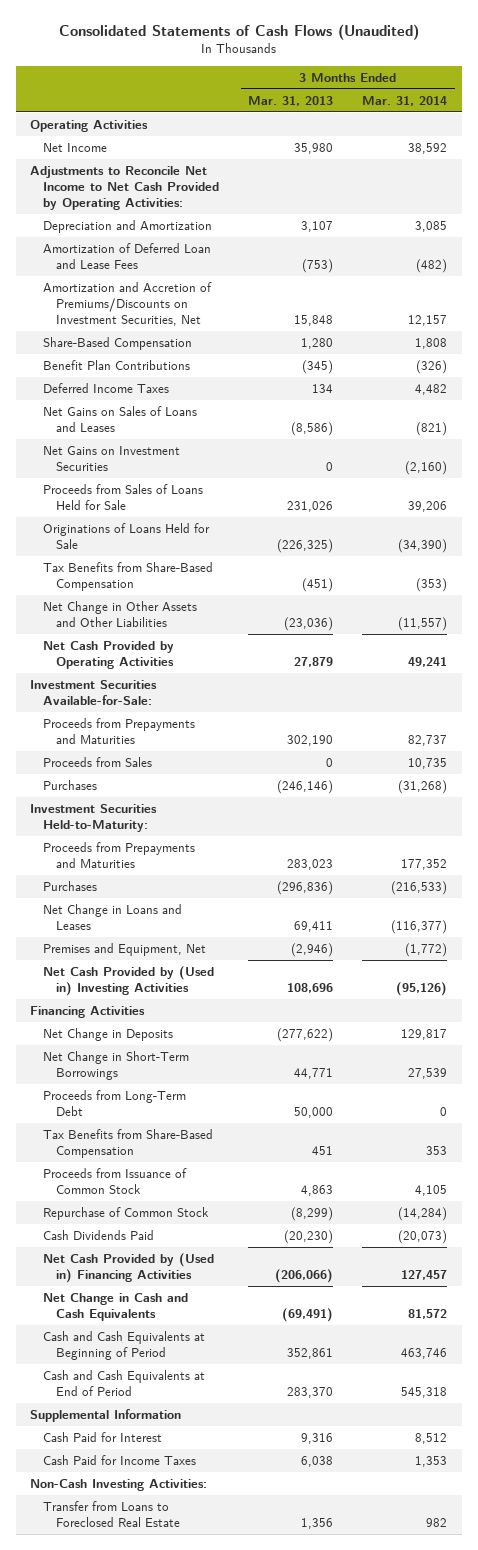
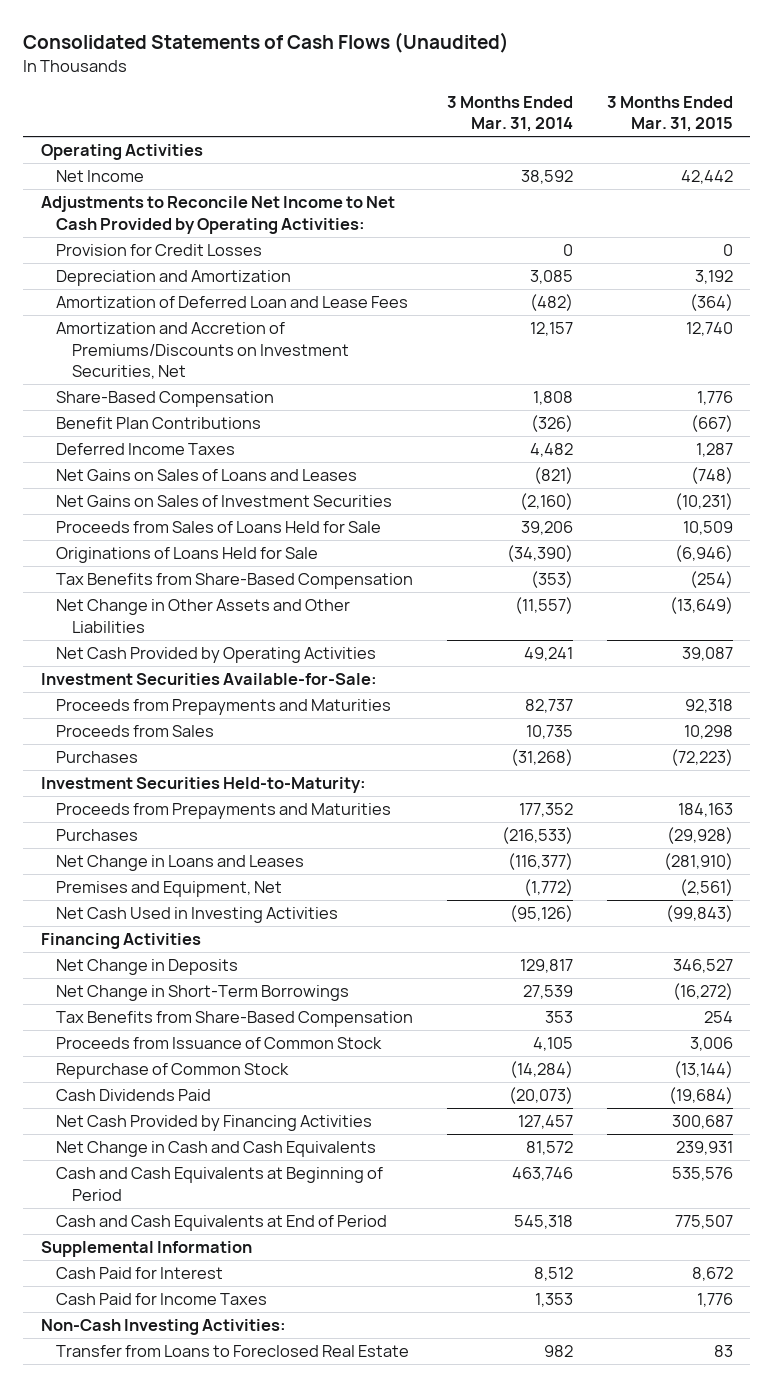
- | 3 Months Ended Mar. 31, 2013 | 3 Months Ended Mar. 31, 2014
+ | 3 Months Ended Mar. 31, 2014 | 3 Months Ended Mar. 31, 2015
+ Provision for Credit Losses | 0 | 0
- Net Gains on Investment Securities | 0 | (2,160)
+ Net Gains on Sales of Investment Securities | (2,160) | (10,231)
- Net Cash Provided by (Used in) Investing Activities | 108,696 | (95,126)
+ Net Cash Used in Investing Activities | (95,126) | (99,843)
- Proceeds from Long-Term Debt | 50,000 | 0
- Net Cash Provided by (Used in) Financing Activities | (206,066) | 127,457
+ Net Cash Provided by Financing Activities | 127,457 | 300,687

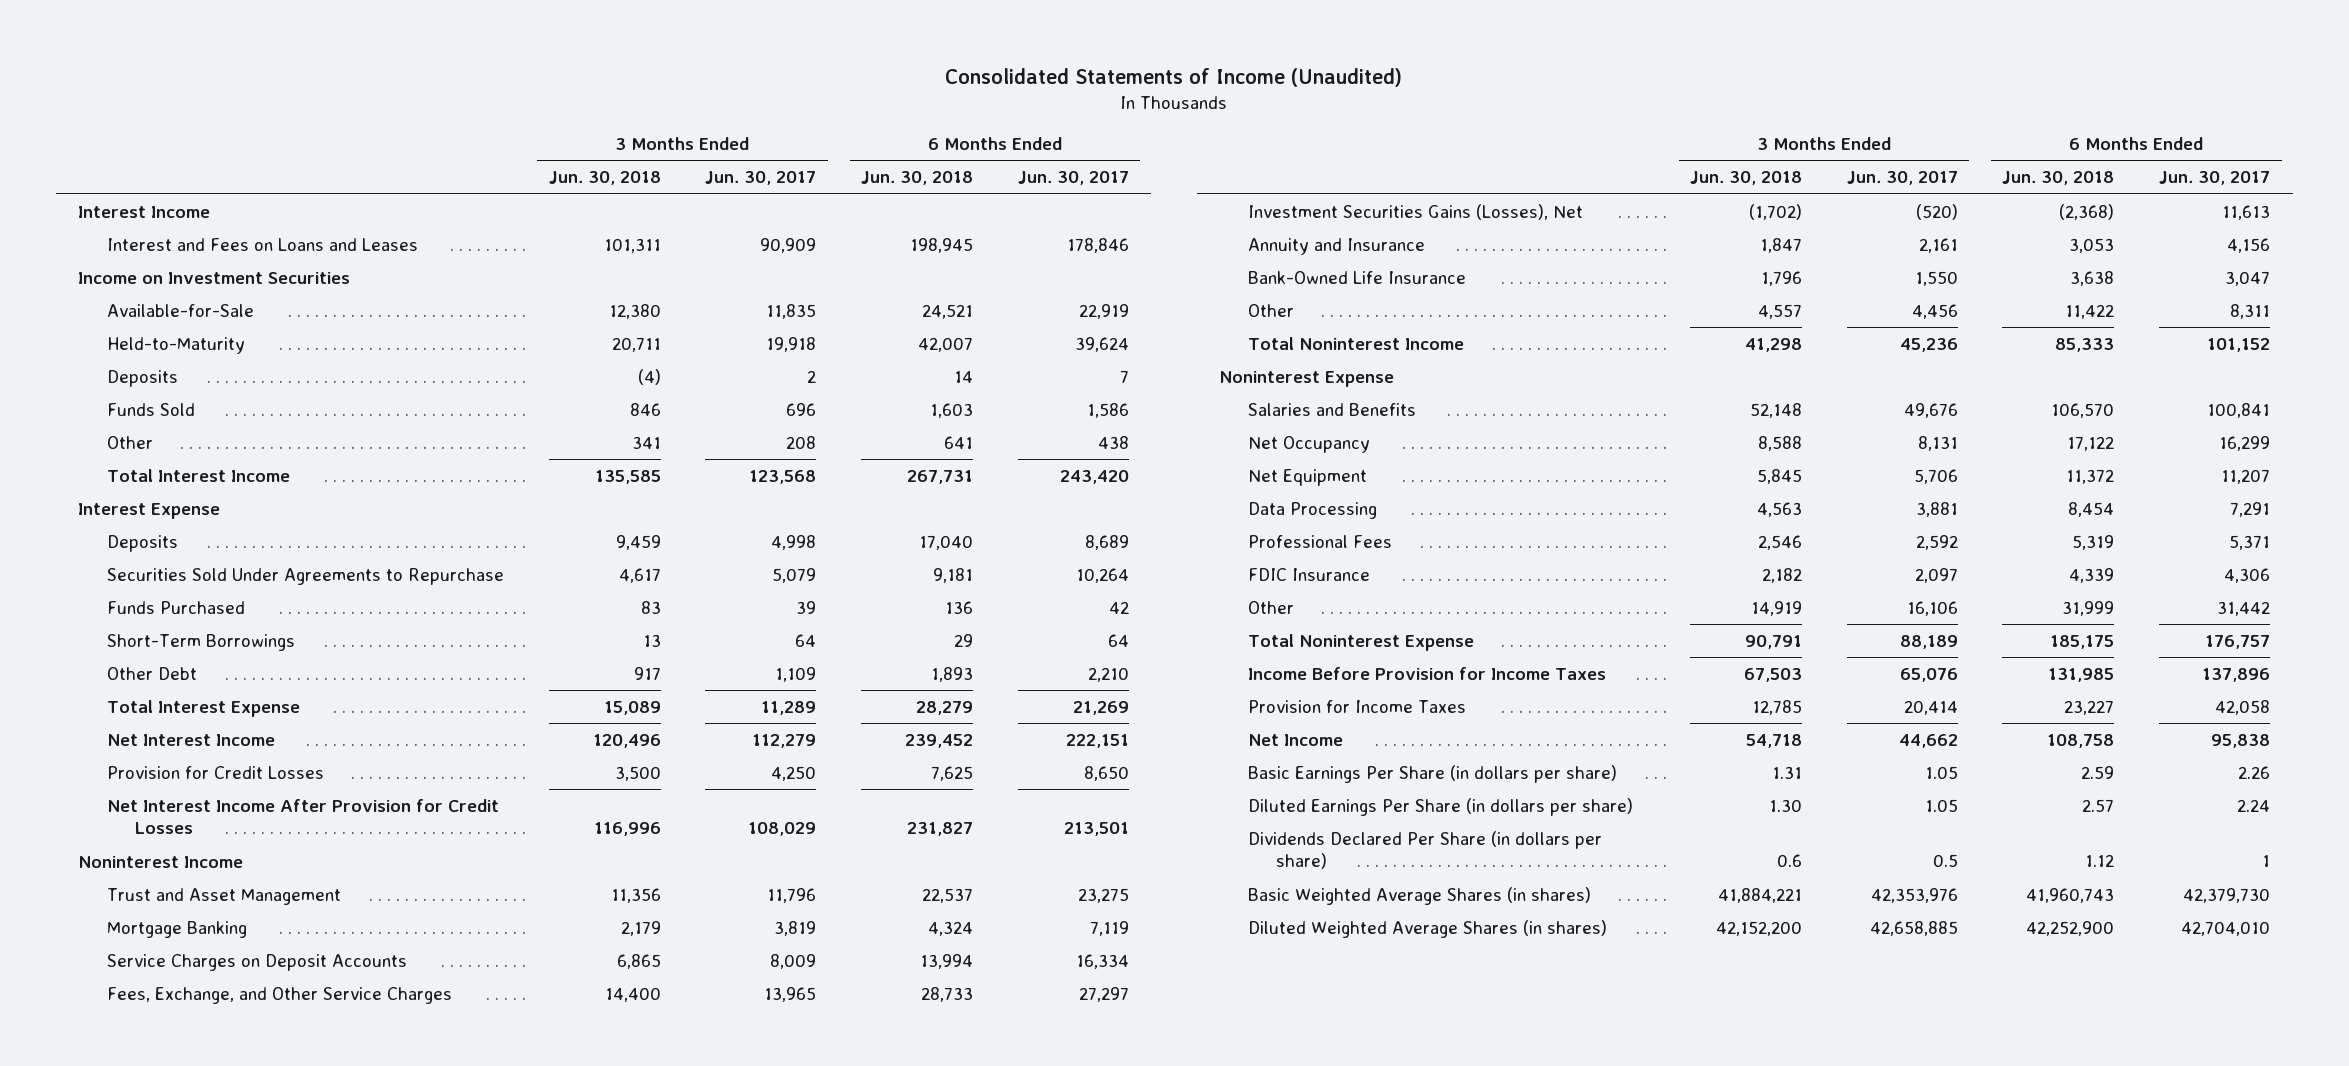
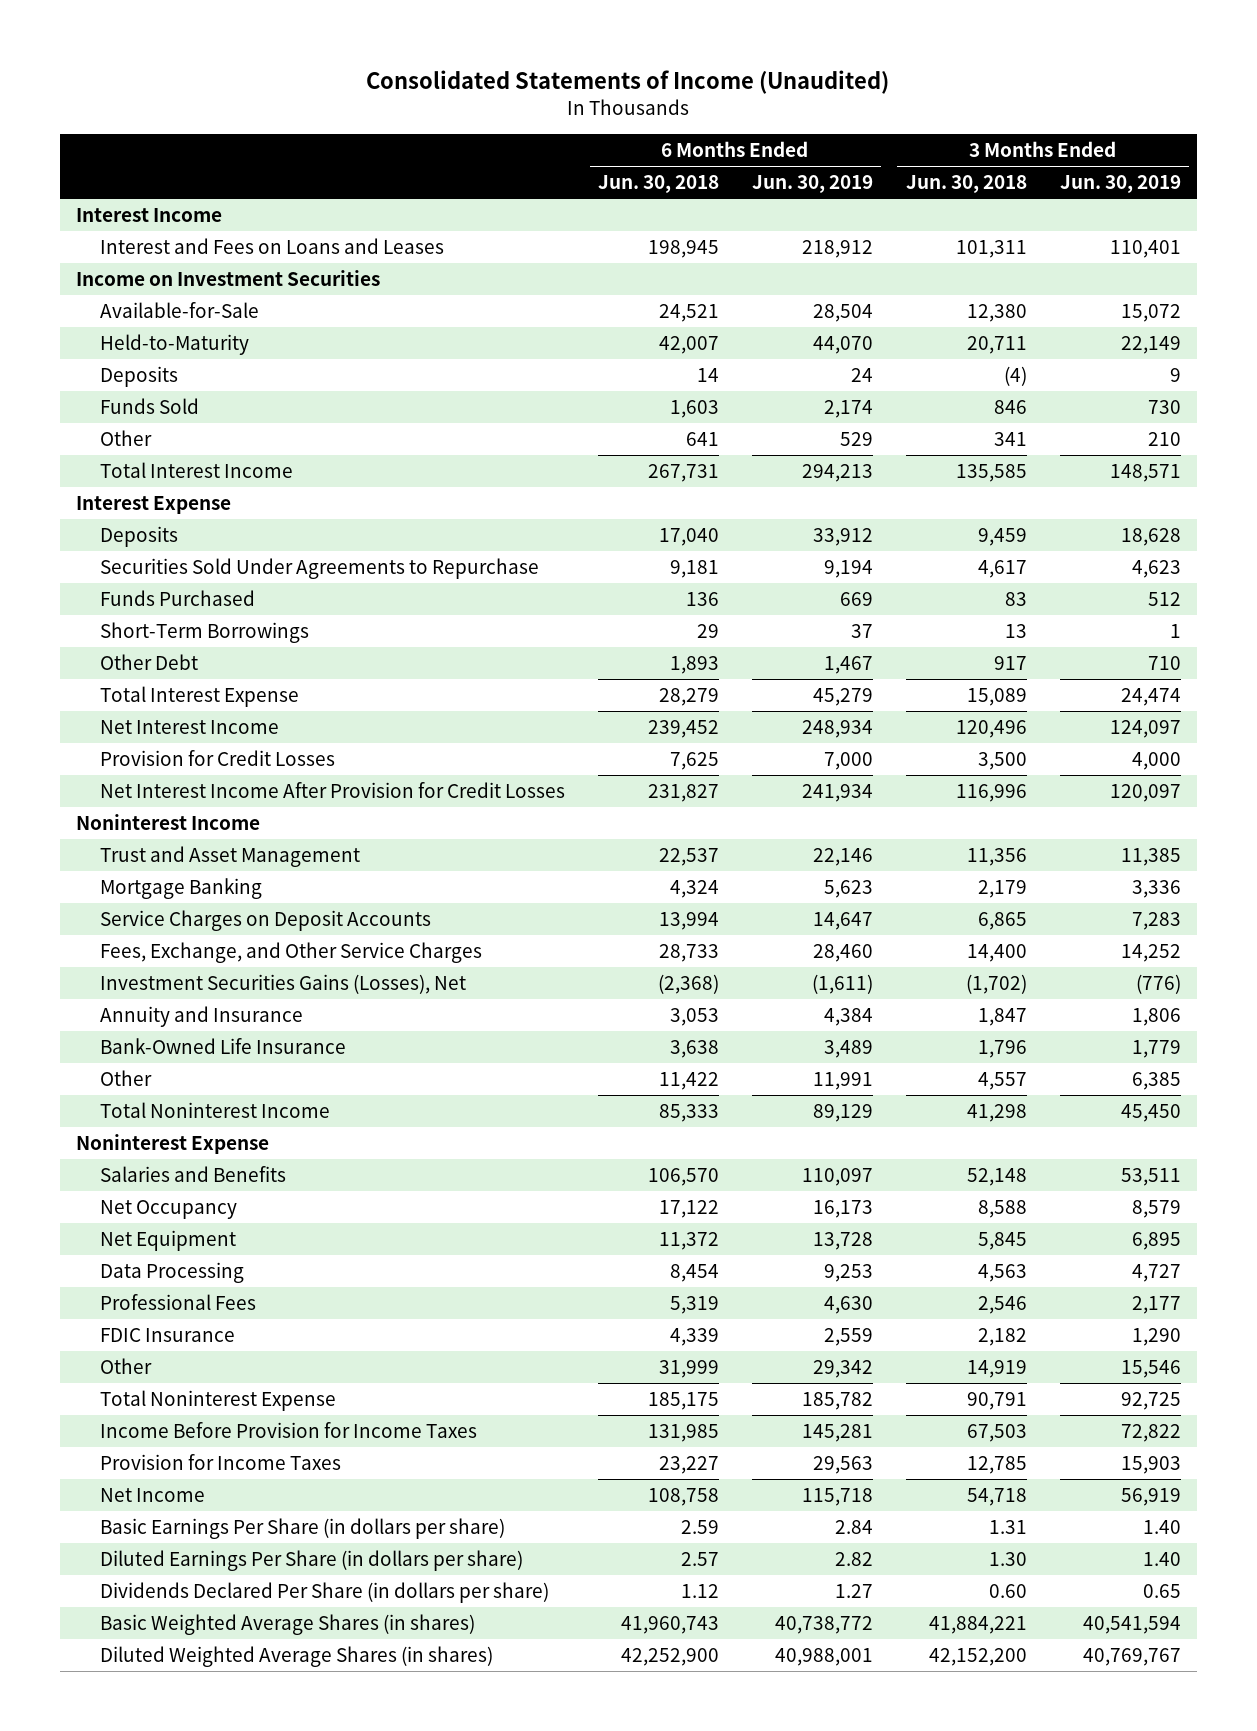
- | 3 Months Ended Jun. 30, 2018 | 3 Months Ended Jun. 30, 2017 | 6 Months Ended Jun. 30, 2018 | 6 Months Ended Jun. 30, 2017
+ | 6 Months Ended Jun. 30, 2018 | 6 Months Ended Jun. 30, 2019 | 3 Months Ended Jun. 30, 2018 | 3 Months Ended Jun. 30, 2019
- Dividends Declared Per Share (in dollars per share) | 0.6 | 0.5 | 1.12 | 1
+ Dividends Declared Per Share (in dollars per share) | 1.12 | 1.27 | 0.60 | 0.65

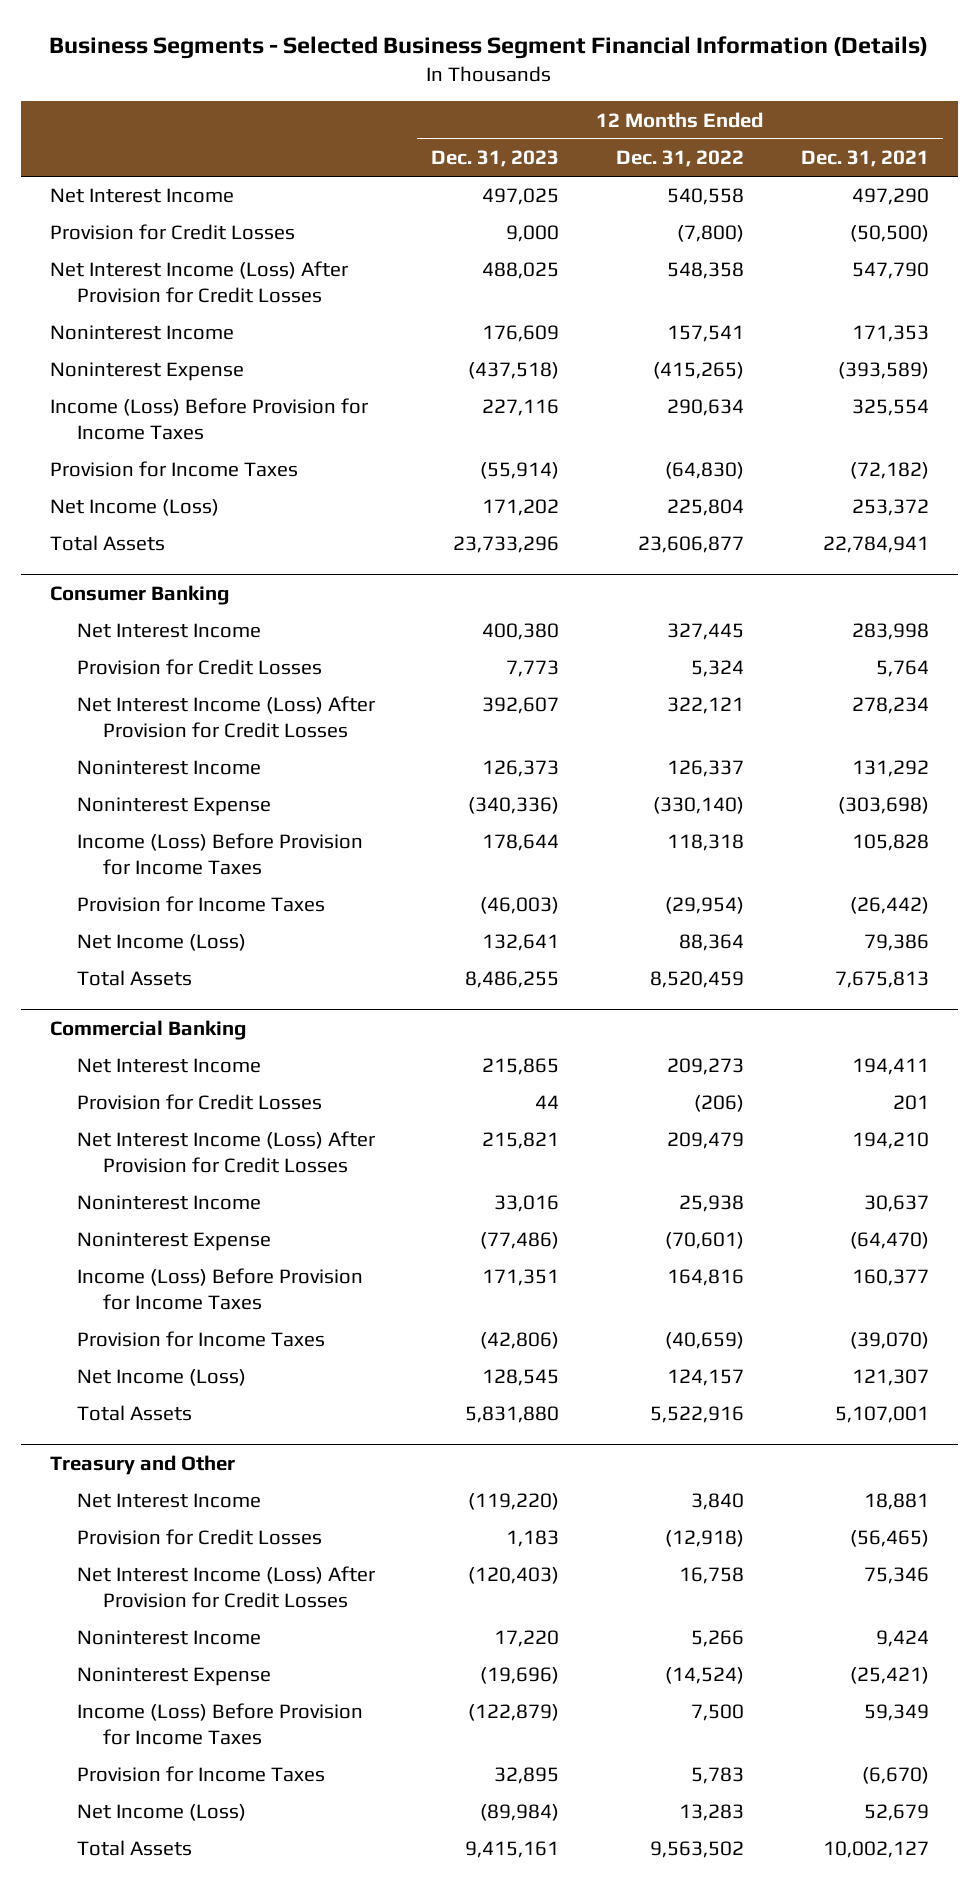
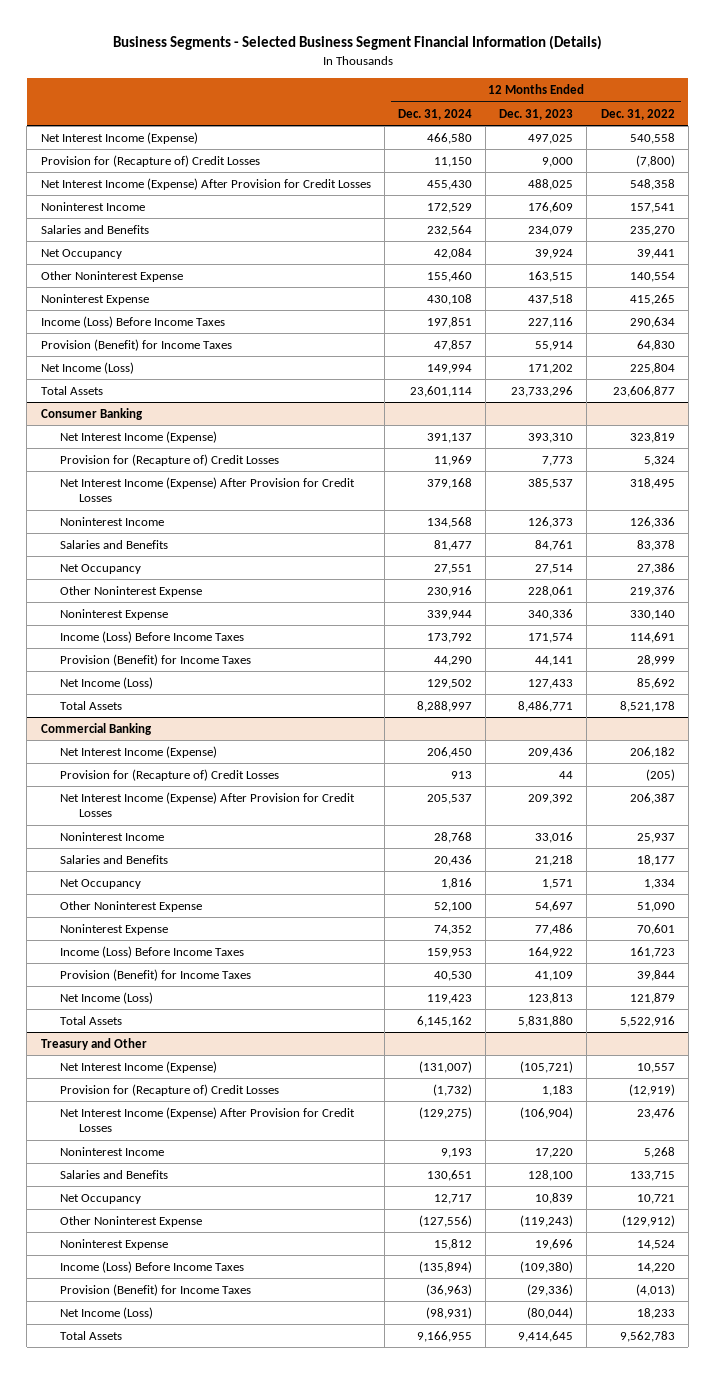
- | 12 Months Ended Dec. 31, 2023 | 12 Months Ended Dec. 31, 2022 | 12 Months Ended Dec. 31, 2021
+ | 12 Months Ended Dec. 31, 2024 | 12 Months Ended Dec. 31, 2023 | 12 Months Ended Dec. 31, 2022
- Net Interest Income | 497,025 | 540,558 | 497,290
- Provision for Credit Losses | 9,000 | (7,800) | (50,500)
- Net Interest Income (Loss) After Provision for Credit Losses | 488,025 | 548,358 | 547,790
+ Net Interest Income (Expense) | 466,580 | 497,025 | 540,558
+ Provision for (Recapture of) Credit Losses | 11,150 | 9,000 | (7,800)
+ Net Interest Income (Expense) After Provision for Credit Losses | 455,430 | 488,025 | 548,358
- Noninterest Expense | (437,518) | (415,265) | (393,589)
- Income (Loss) Before Provision for Income Taxes | 227,116 | 290,634 | 325,554
- Provision for Income Taxes | (55,914) | (64,830) | (72,182)
+ Salaries and Benefits | 232,564 | 234,079 | 235,270
+ Net Occupancy | 42,084 | 39,924 | 39,441
+ Other Noninterest Expense | 155,460 | 163,515 | 140,554
+ Noninterest Expense | 430,108 | 437,518 | 415,265
+ Income (Loss) Before Income Taxes | 197,851 | 227,116 | 290,634
+ Provision (Benefit) for Income Taxes | 47,857 | 55,914 | 64,830
@ Consumer Banking
- Net Interest Income | 400,380 | 327,445 | 283,998
- Provision for Credit Losses | 7,773 | 5,324 | 5,764
- Net Interest Income (Loss) After Provision for Credit Losses | 392,607 | 322,121 | 278,234
- Noninterest Income | 126,373 | 126,337 | 131,292
- Noninterest Expense | (340,336) | (330,140) | (303,698)
- Income (Loss) Before Provision for Income Taxes | 178,644 | 118,318 | 105,828
- Provision for Income Taxes | (46,003) | (29,954) | (26,442)
- Net Income (Loss) | 132,641 | 88,364 | 79,386
- Total Assets | 8,486,255 | 8,520,459 | 7,675,813
+ Net Interest Income (Expense) | 391,137 | 393,310 | 323,819
+ Provision for (Recapture of) Credit Losses | 11,969 | 7,773 | 5,324
+ Net Interest Income (Expense) After Provision for Credit Losses | 379,168 | 385,537 | 318,495
+ Noninterest Income | 134,568 | 126,373 | 126,336
+ Salaries and Benefits | 81,477 | 84,761 | 83,378
+ Net Occupancy | 27,551 | 27,514 | 27,386
+ Other Noninterest Expense | 230,916 | 228,061 | 219,376
+ Noninterest Expense | 339,944 | 340,336 | 330,140
+ Income (Loss) Before Income Taxes | 173,792 | 171,574 | 114,691
+ Provision (Benefit) for Income Taxes | 44,290 | 44,141 | 28,999
+ Net Income (Loss) | 129,502 | 127,433 | 85,692
+ Total Assets | 8,288,997 | 8,486,771 | 8,521,178
@ Commercial Banking
- Net Interest Income | 215,865 | 209,273 | 194,411
- Provision for Credit Losses | 44 | (206) | 201
- Net Interest Income (Loss) After Provision for Credit Losses | 215,821 | 209,479 | 194,210
- Noninterest Income | 33,016 | 25,938 | 30,637
- Noninterest Expense | (77,486) | (70,601) | (64,470)
- Income (Loss) Before Provision for Income Taxes | 171,351 | 164,816 | 160,377
- Provision for Income Taxes | (42,806) | (40,659) | (39,070)
- Net Income (Loss) | 128,545 | 124,157 | 121,307
+ Net Interest Income (Expense) | 206,450 | 209,436 | 206,182
+ Provision for (Recapture of) Credit Losses | 913 | 44 | (205)
+ Net Interest Income (Expense) After Provision for Credit Losses | 205,537 | 209,392 | 206,387
+ Noninterest Income | 28,768 | 33,016 | 25,937
+ Salaries and Benefits | 20,436 | 21,218 | 18,177
+ Net Occupancy | 1,816 | 1,571 | 1,334
+ Other Noninterest Expense | 52,100 | 54,697 | 51,090
+ Noninterest Expense | 74,352 | 77,486 | 70,601
+ Income (Loss) Before Income Taxes | 159,953 | 164,922 | 161,723
+ Provision (Benefit) for Income Taxes | 40,530 | 41,109 | 39,844
+ Net Income (Loss) | 119,423 | 123,813 | 121,879
@ Treasury and Other
- Net Interest Income | (119,220) | 3,840 | 18,881
- Provision for Credit Losses | 1,183 | (12,918) | (56,465)
- Net Interest Income (Loss) After Provision for Credit Losses | (120,403) | 16,758 | 75,346
- Noninterest Income | 17,220 | 5,266 | 9,424
- Noninterest Expense | (19,696) | (14,524) | (25,421)
- Income (Loss) Before Provision for Income Taxes | (122,879) | 7,500 | 59,349
- Provision for Income Taxes | 32,895 | 5,783 | (6,670)
- Net Income (Loss) | (89,984) | 13,283 | 52,679
- Total Assets | 9,415,161 | 9,563,502 | 10,002,127
+ Net Interest Income (Expense) | (131,007) | (105,721) | 10,557
+ Provision for (Recapture of) Credit Losses | (1,732) | 1,183 | (12,919)
+ Net Interest Income (Expense) After Provision for Credit Losses | (129,275) | (106,904) | 23,476
+ Noninterest Income | 9,193 | 17,220 | 5,268
+ Salaries and Benefits | 130,651 | 128,100 | 133,715
+ Net Occupancy | 12,717 | 10,839 | 10,721
+ Other Noninterest Expense | (127,556) | (119,243) | (129,912)
+ Noninterest Expense | 15,812 | 19,696 | 14,524
+ Income (Loss) Before Income Taxes | (135,894) | (109,380) | 14,220
+ Provision (Benefit) for Income Taxes | (36,963) | (29,336) | (4,013)
+ Net Income (Loss) | (98,931) | (80,044) | 18,233
+ Total Assets | 9,166,955 | 9,414,645 | 9,562,783

